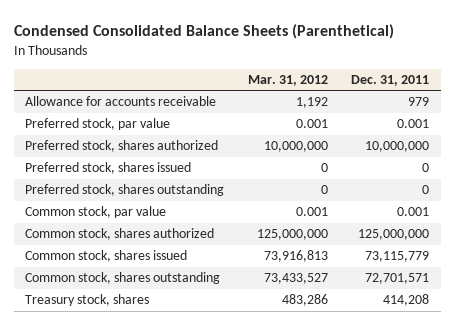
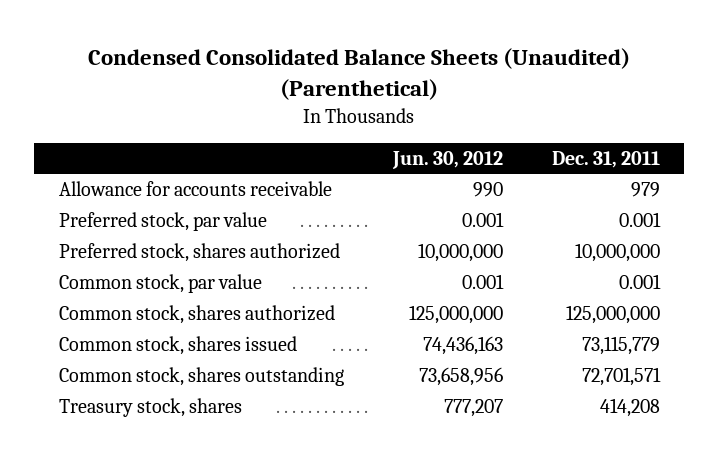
- Condensed Consolidated Balance Sheets (Parenthetical)
+ Condensed Consolidated Balance Sheets (Unaudited) (Parenthetical)
- | Mar. 31, 2012 | Dec. 31, 2011
+ | Jun. 30, 2012 | Dec. 31, 2011
- Preferred stock, shares issued | 0 | 0
- Preferred stock, shares outstanding | 0 | 0

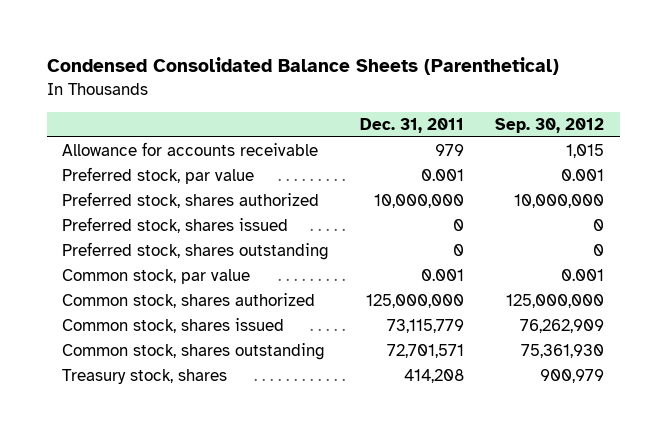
- Condensed Consolidated Balance Sheets (Unaudited) (Parenthetical)
+ Condensed Consolidated Balance Sheets (Parenthetical)
- | Jun. 30, 2012 | Dec. 31, 2011
+ | Dec. 31, 2011 | Sep. 30, 2012
+ Preferred stock, shares issued | 0 | 0
+ Preferred stock, shares outstanding | 0 | 0

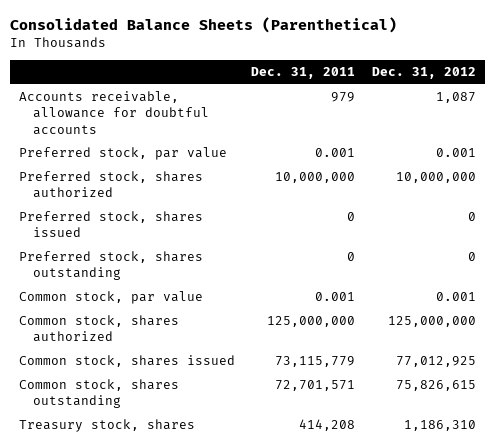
- Condensed Consolidated Balance Sheets (Parenthetical)
+ Consolidated Balance Sheets (Parenthetical)
- | Dec. 31, 2011 | Sep. 30, 2012
+ | Dec. 31, 2011 | Dec. 31, 2012
- Allowance for accounts receivable | 979 | 1,015
+ Accounts receivable, allowance for doubtful accounts | 979 | 1,087

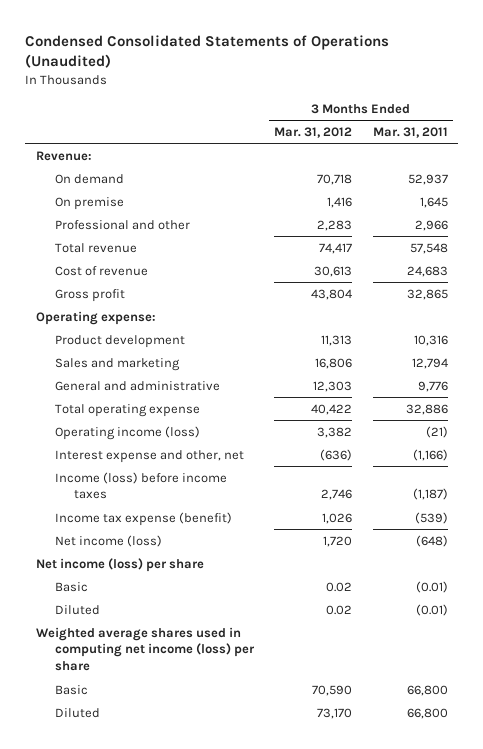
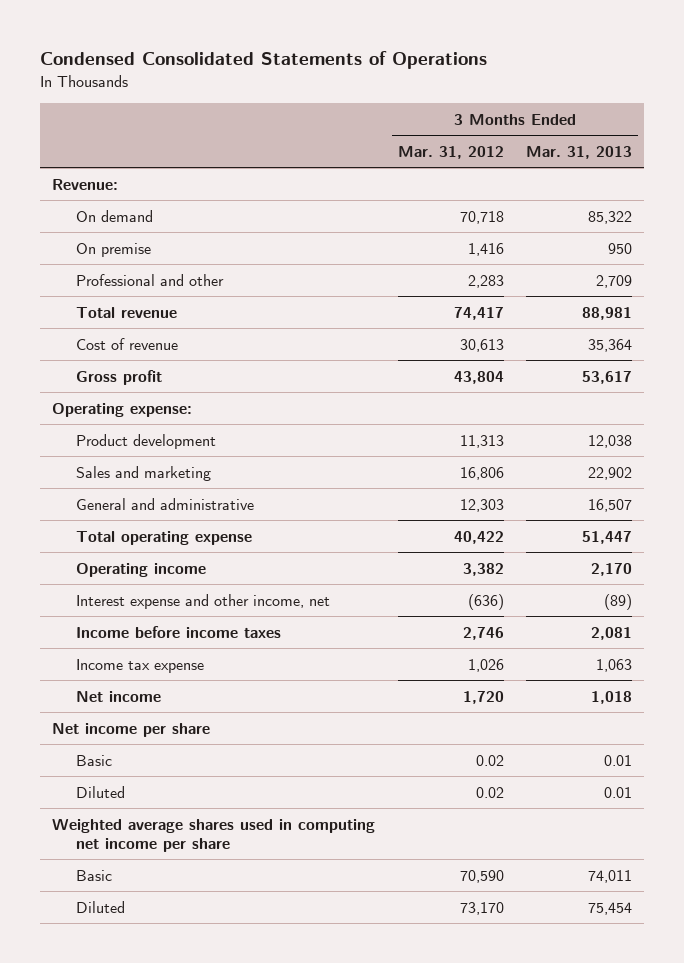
- Condensed Consolidated Statements of Operations (Unaudited)
+ Condensed Consolidated Statements of Operations
- | 3 Months Ended Mar. 31, 2012 | 3 Months Ended Mar. 31, 2011
+ | 3 Months Ended Mar. 31, 2012 | 3 Months Ended Mar. 31, 2013
- Operating income (loss) | 3,382 | (21)
- Interest expense and other, net | (636) | (1,166)
- Income (loss) before income taxes | 2,746 | (1,187)
- Income tax expense (benefit) | 1,026 | (539)
- Net income (loss) | 1,720 | (648)
- Net income (loss) per share
+ Operating income | 3,382 | 2,170
+ Interest expense and other income, net | (636) | (89)
+ Income before income taxes | 2,746 | 2,081
+ Income tax expense | 1,026 | 1,063
+ Net income | 1,720 | 1,018
+ Net income per share
- Weighted average shares used in computing net income (loss) per share
+ Weighted average shares used in computing net income per share

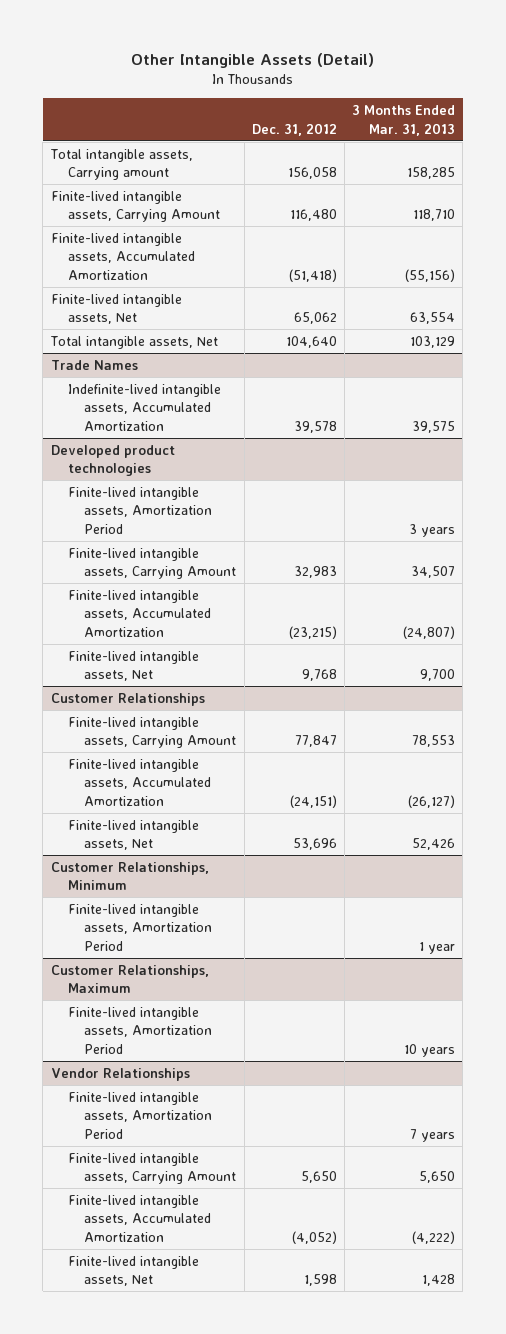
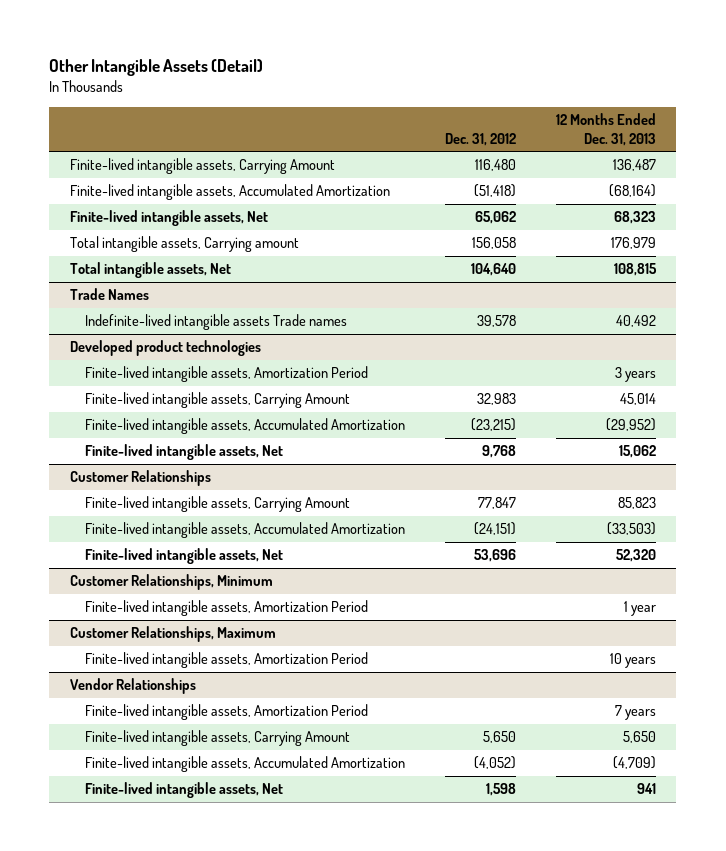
- | Dec. 31, 2012 | 3 Months Ended Mar. 31, 2013
+ | Dec. 31, 2012 | 12 Months Ended Dec. 31, 2013
moved down: Total intangible assets, Carrying amount | 156,058 | 176,979
@ Trade Names
- Indefinite-lived intangible assets, Accumulated Amortization | 39,578 | 39,575
+ Indefinite-lived intangible assets Trade names | 39,578 | 40,492

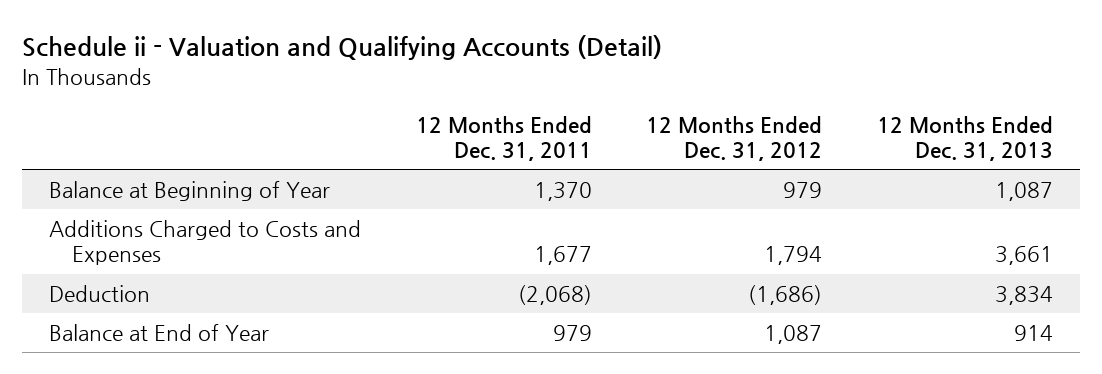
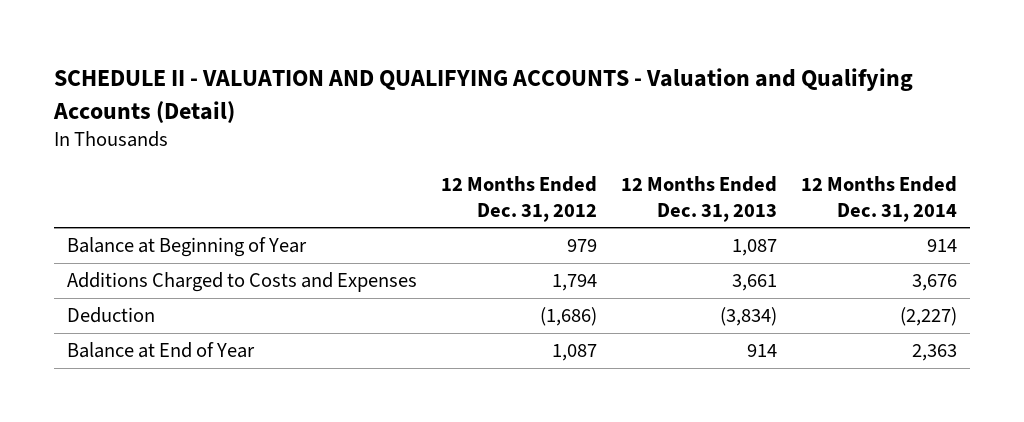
- Schedule ii - Valuation and Qualifying Accounts (Detail)
+ SCHEDULE II - VALUATION AND QUALIFYING ACCOUNTS - Valuation and Qualifying Accounts (Detail)
- | 12 Months Ended Dec. 31, 2011 | 12 Months Ended Dec. 31, 2012 | 12 Months Ended Dec. 31, 2013
+ | 12 Months Ended Dec. 31, 2012 | 12 Months Ended Dec. 31, 2013 | 12 Months Ended Dec. 31, 2014
- Deduction | (2,068) | (1,686) | 3,834
+ Deduction | (1,686) | (3,834) | (2,227)

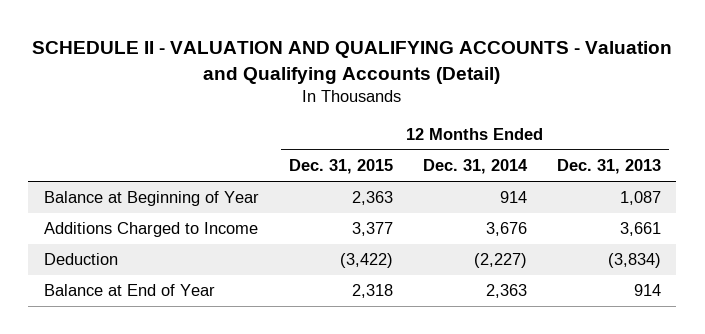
- | 12 Months Ended Dec. 31, 2012 | 12 Months Ended Dec. 31, 2013 | 12 Months Ended Dec. 31, 2014
+ | 12 Months Ended Dec. 31, 2015 | 12 Months Ended Dec. 31, 2014 | 12 Months Ended Dec. 31, 2013
- Additions Charged to Costs and Expenses | 1,794 | 3,661 | 3,676
+ Additions Charged to Income | 3,377 | 3,676 | 3,661

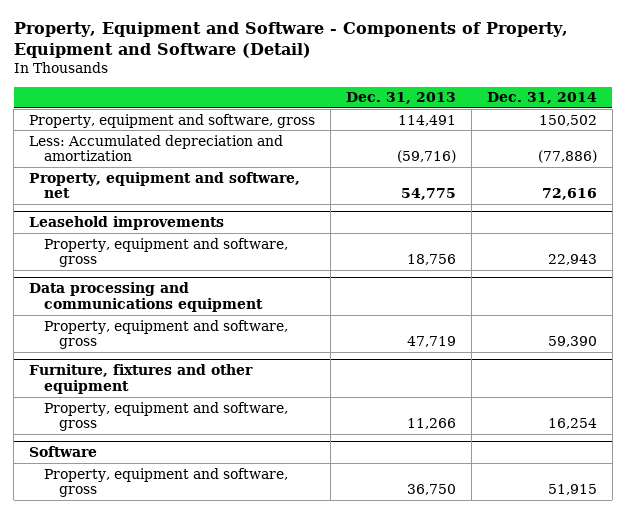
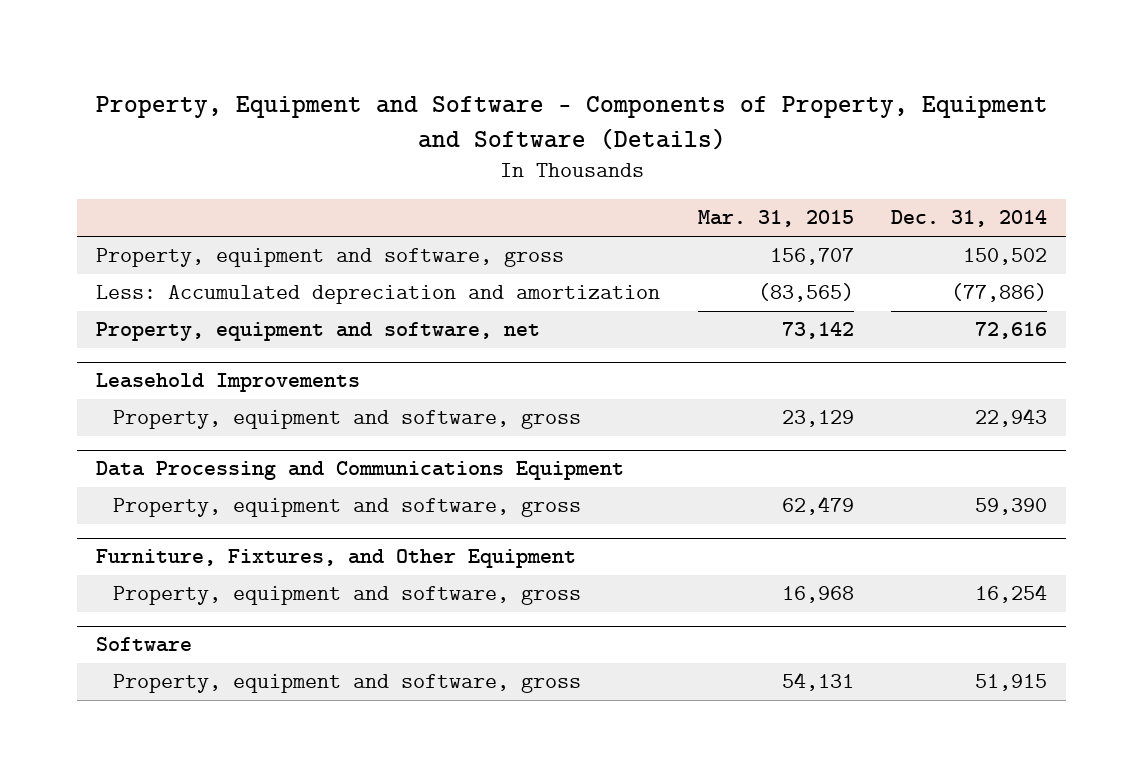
- Property, Equipment and Software - Components of Property, Equipment and Software (Detail)
+ Property, Equipment and Software - Components of Property, Equipment and Software (Details)
- | Dec. 31, 2013 | Dec. 31, 2014
+ | Mar. 31, 2015 | Dec. 31, 2014
- Leasehold improvements
+ Leasehold Improvements
- Data processing and communications equipment
+ Data Processing and Communications Equipment
- Furniture, fixtures and other equipment
+ Furniture, Fixtures, and Other Equipment

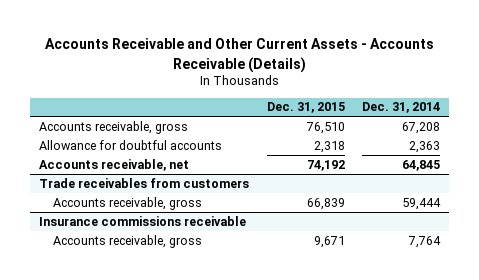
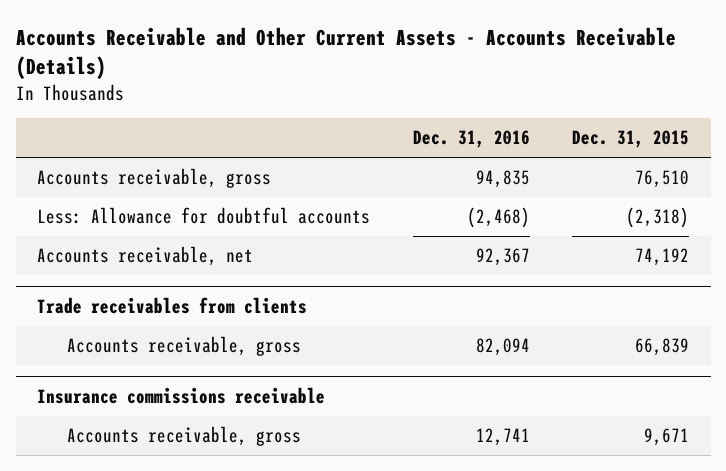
- | Dec. 31, 2015 | Dec. 31, 2014
+ | Dec. 31, 2016 | Dec. 31, 2015
- Allowance for doubtful accounts | 2,318 | 2,363
+ Less: Allowance for doubtful accounts | (2,468) | (2,318)
- Trade receivables from customers
+ Trade receivables from clients

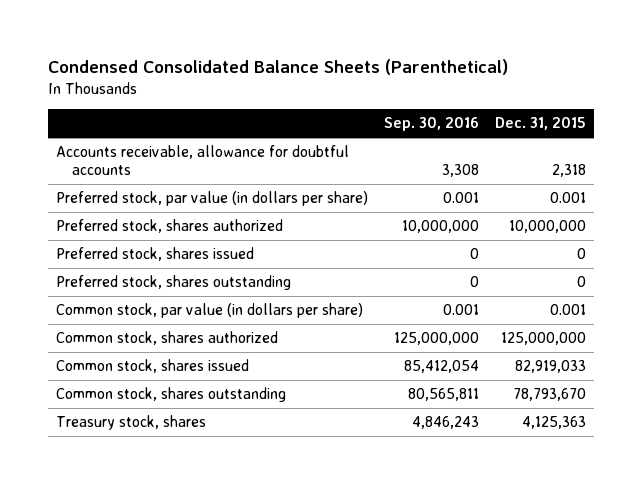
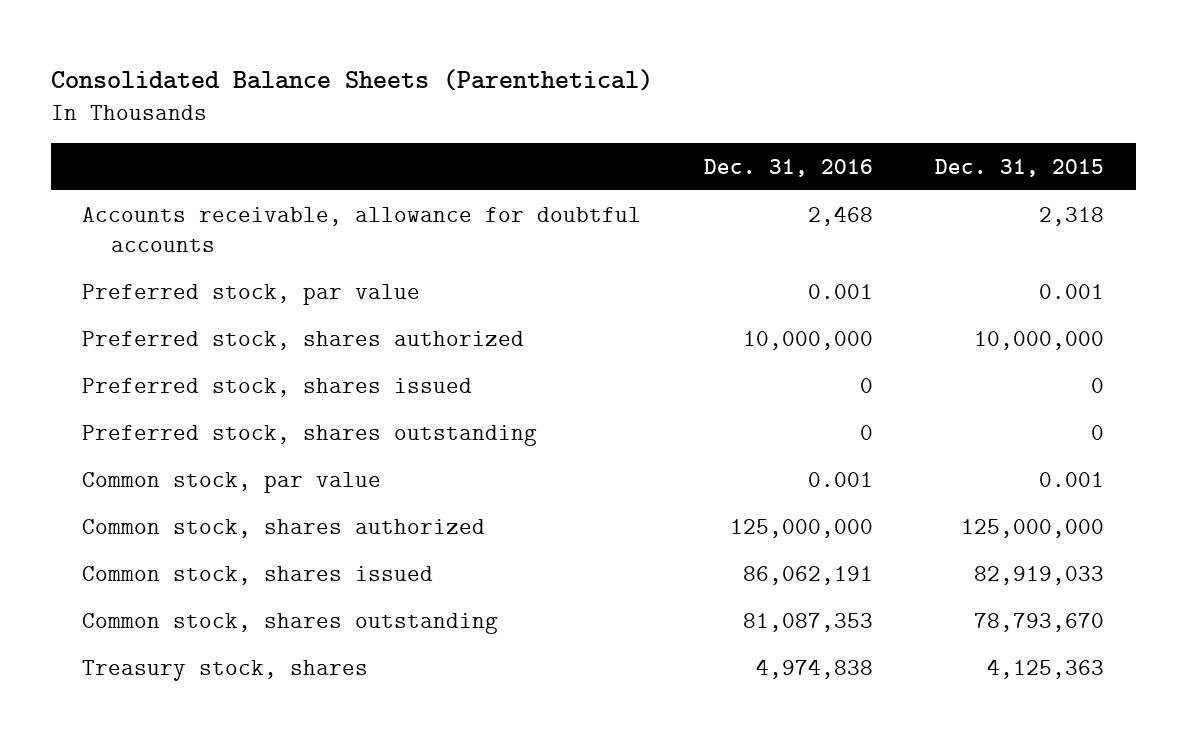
- Condensed Consolidated Balance Sheets (Parenthetical)
+ Consolidated Balance Sheets (Parenthetical)
- | Sep. 30, 2016 | Dec. 31, 2015
+ | Dec. 31, 2016 | Dec. 31, 2015
- Preferred stock, par value (in dollars per share) | 0.001 | 0.001
+ Preferred stock, par value | 0.001 | 0.001
- Common stock, par value (in dollars per share) | 0.001 | 0.001
+ Common stock, par value | 0.001 | 0.001

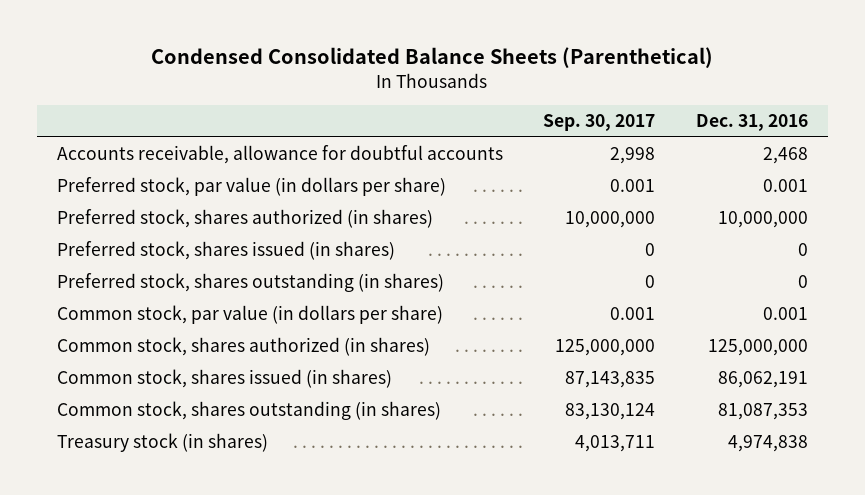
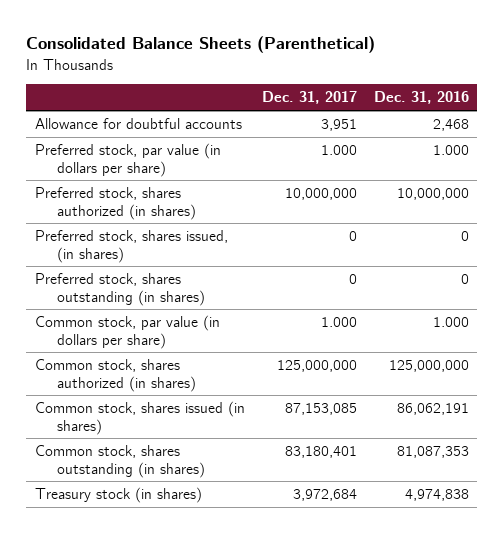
- Condensed Consolidated Balance Sheets (Parenthetical)
+ Consolidated Balance Sheets (Parenthetical)
- | Sep. 30, 2017 | Dec. 31, 2016
+ | Dec. 31, 2017 | Dec. 31, 2016
- Accounts receivable, allowance for doubtful accounts | 2,998 | 2,468
- Preferred stock, par value (in dollars per share) | 0.001 | 0.001
+ Allowance for doubtful accounts | 3,951 | 2,468
+ Preferred stock, par value (in dollars per share) | 1.000 | 1.000
- Preferred stock, shares issued (in shares) | 0 | 0
+ Preferred stock, shares issued, (in shares) | 0 | 0
- Common stock, par value (in dollars per share) | 0.001 | 0.001
+ Common stock, par value (in dollars per share) | 1.000 | 1.000

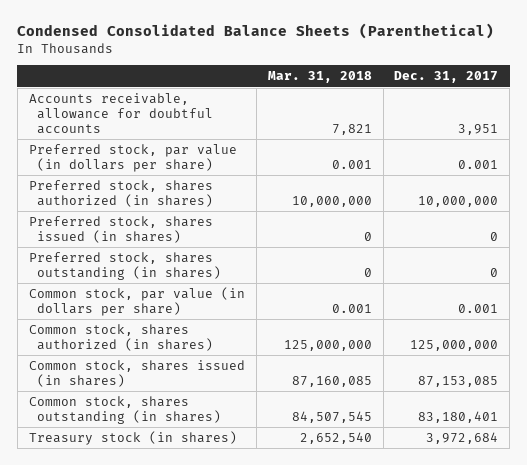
- Consolidated Balance Sheets (Parenthetical)
+ Condensed Consolidated Balance Sheets (Parenthetical)
- | Dec. 31, 2017 | Dec. 31, 2016
+ | Mar. 31, 2018 | Dec. 31, 2017
- Allowance for doubtful accounts | 3,951 | 2,468
- Preferred stock, par value (in dollars per share) | 1.000 | 1.000
+ Accounts receivable, allowance for doubtful accounts | 7,821 | 3,951
+ Preferred stock, par value (in dollars per share) | 0.001 | 0.001
- Preferred stock, shares issued, (in shares) | 0 | 0
+ Preferred stock, shares issued (in shares) | 0 | 0
- Common stock, par value (in dollars per share) | 1.000 | 1.000
+ Common stock, par value (in dollars per share) | 0.001 | 0.001

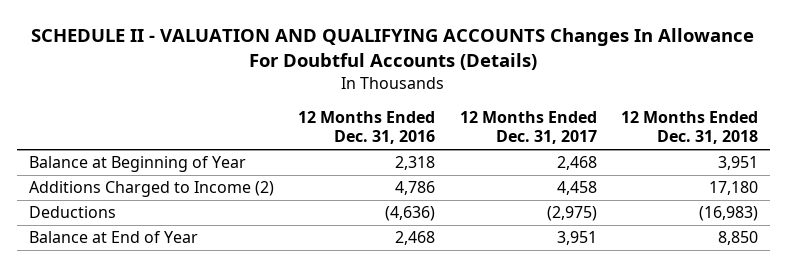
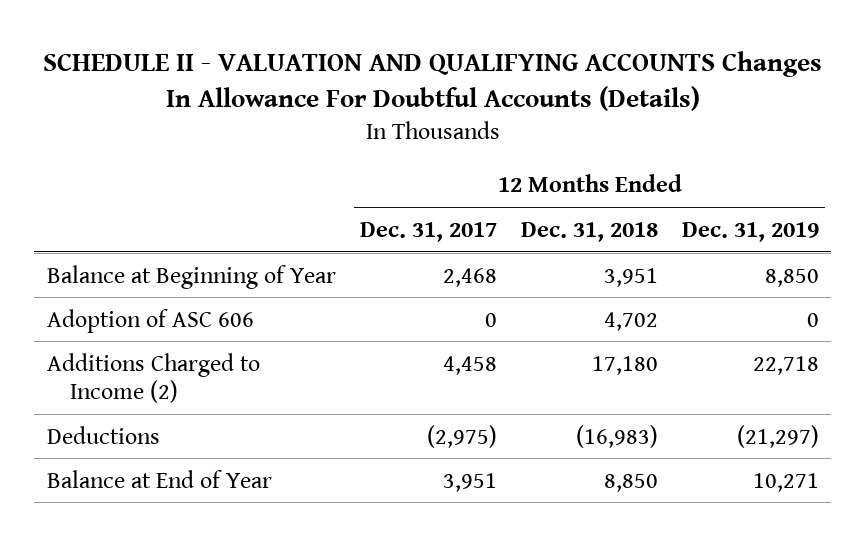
- | 12 Months Ended Dec. 31, 2016 | 12 Months Ended Dec. 31, 2017 | 12 Months Ended Dec. 31, 2018
+ | 12 Months Ended Dec. 31, 2017 | 12 Months Ended Dec. 31, 2018 | 12 Months Ended Dec. 31, 2019
+ Adoption of ASC 606 | 0 | 4,702 | 0

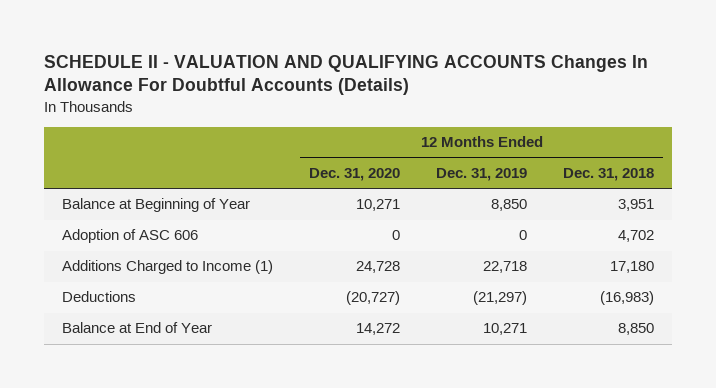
- | 12 Months Ended Dec. 31, 2017 | 12 Months Ended Dec. 31, 2018 | 12 Months Ended Dec. 31, 2019
+ | 12 Months Ended Dec. 31, 2020 | 12 Months Ended Dec. 31, 2019 | 12 Months Ended Dec. 31, 2018
- Additions Charged to Income (2) | 4,458 | 17,180 | 22,718
+ Additions Charged to Income (1) | 24,728 | 22,718 | 17,180

